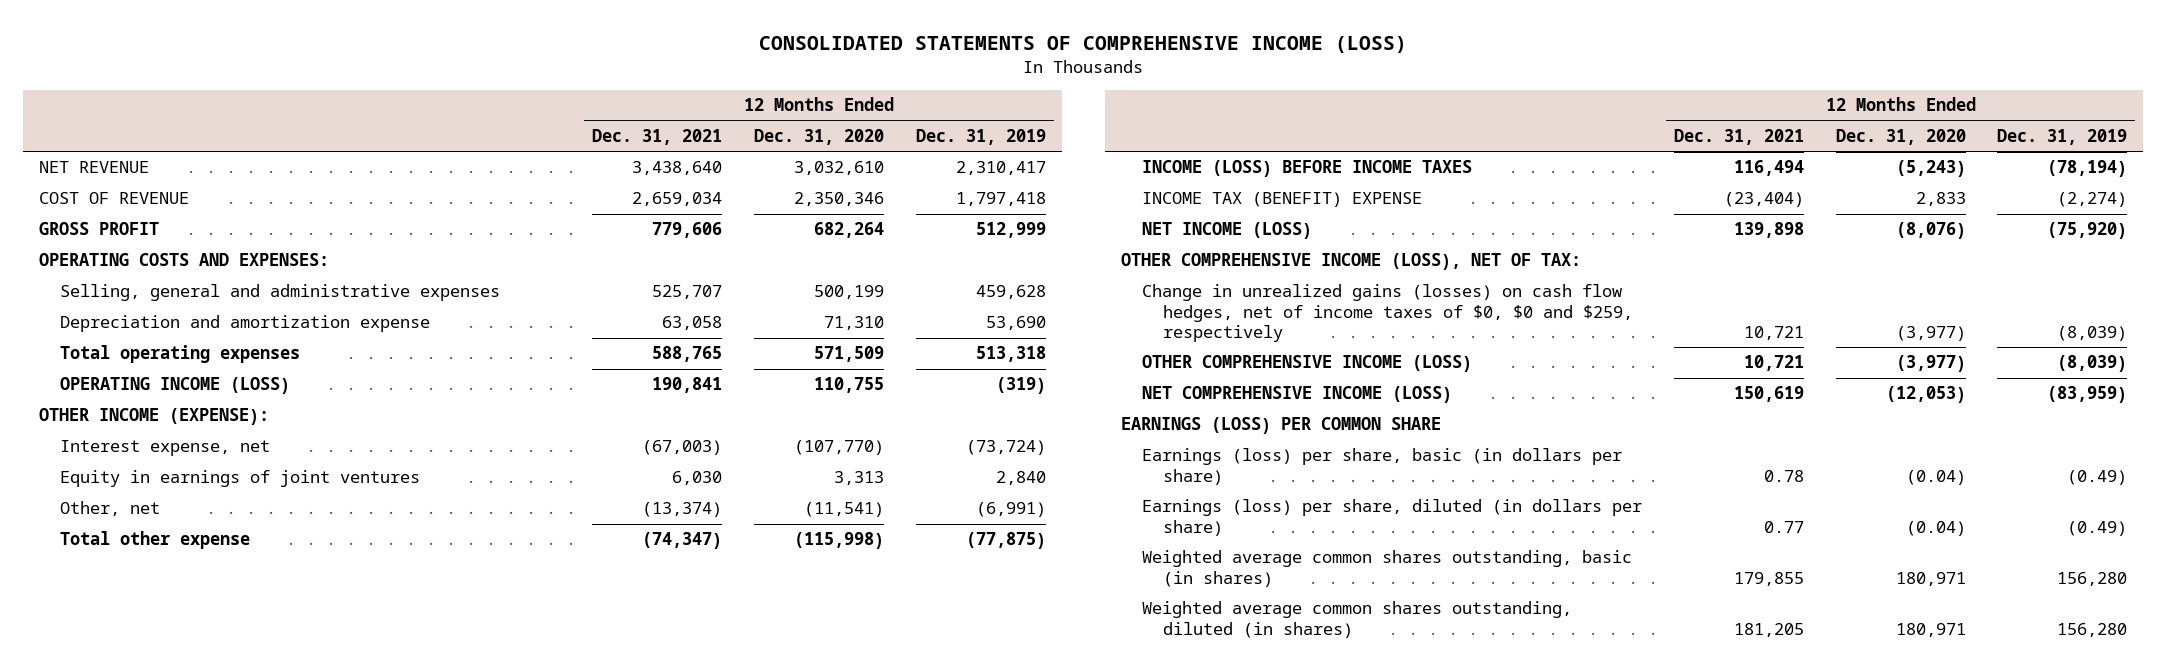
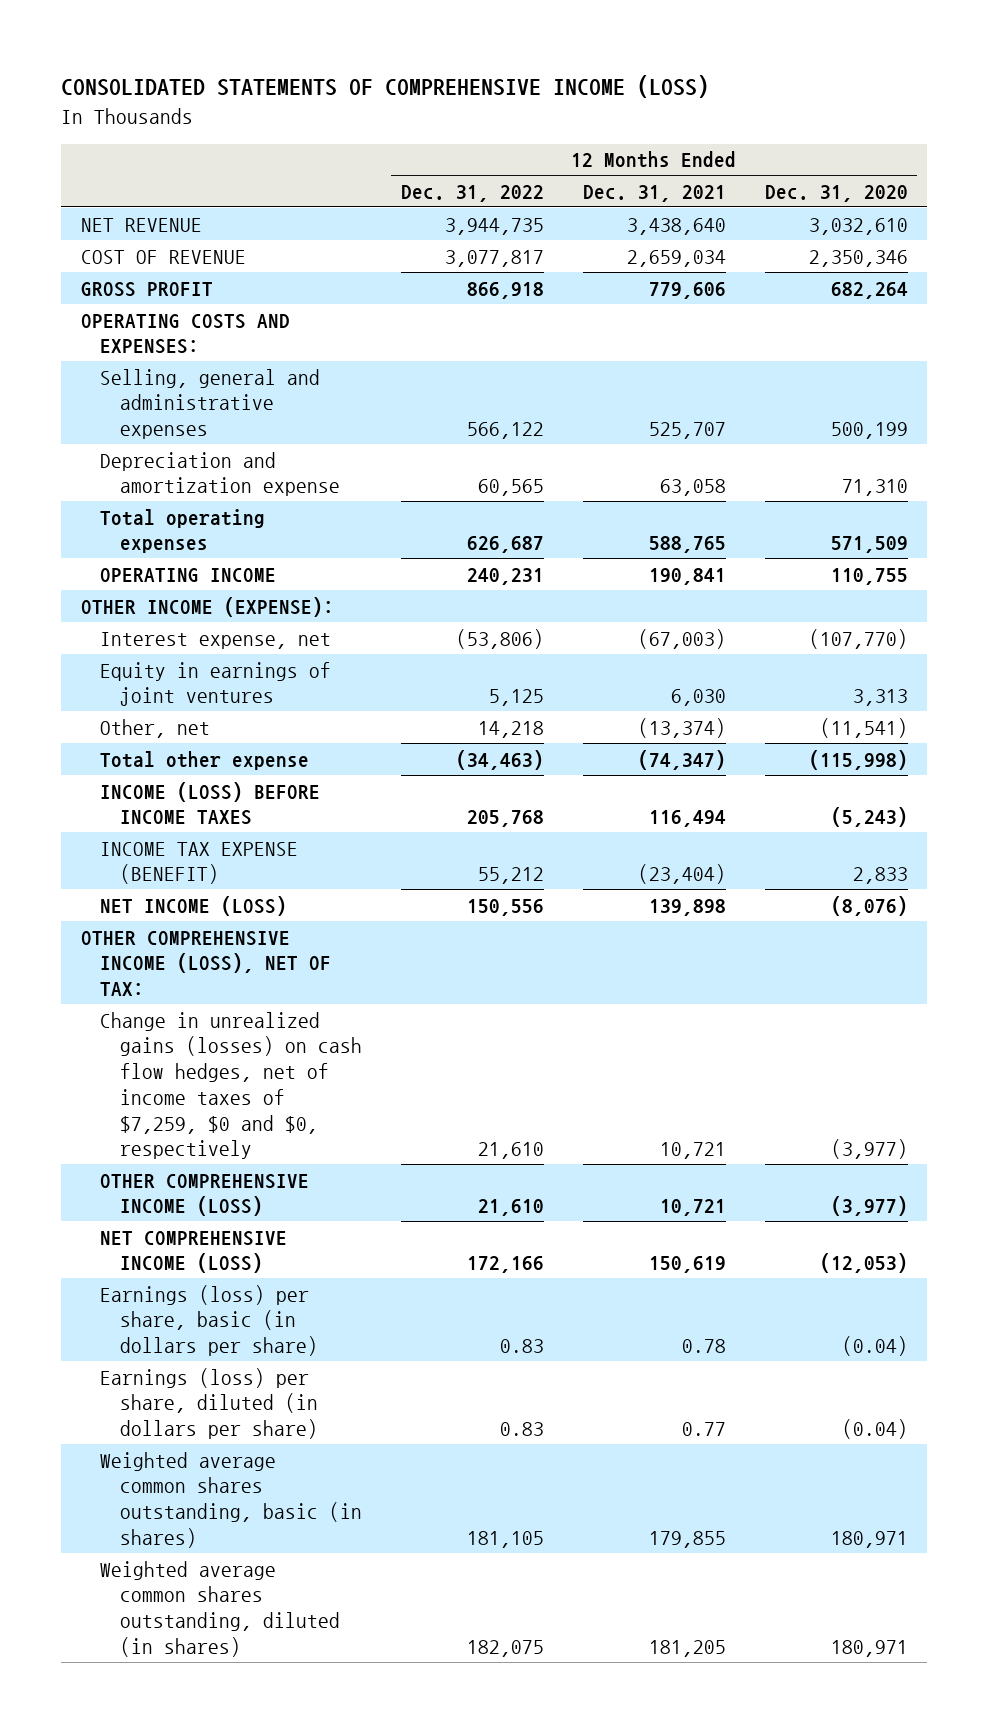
- | 12 Months Ended Dec. 31, 2021 | 12 Months Ended Dec. 31, 2020 | 12 Months Ended Dec. 31, 2019
+ | 12 Months Ended Dec. 31, 2022 | 12 Months Ended Dec. 31, 2021 | 12 Months Ended Dec. 31, 2020
- OPERATING INCOME (LOSS) | 190,841 | 110,755 | (319)
+ OPERATING INCOME | 240,231 | 190,841 | 110,755
- INCOME TAX (BENEFIT) EXPENSE | (23,404) | 2,833 | (2,274)
+ INCOME TAX EXPENSE (BENEFIT) | 55,212 | (23,404) | 2,833
- Change in unrealized gains (losses) on cash flow hedges, net of income taxes of $0, $0 and $259, respectively | 10,721 | (3,977) | (8,039)
+ Change in unrealized gains (losses) on cash flow hedges, net of income taxes of $7,259, $0 and $0, respectively | 21,610 | 10,721 | (3,977)
- EARNINGS (LOSS) PER COMMON SHARE

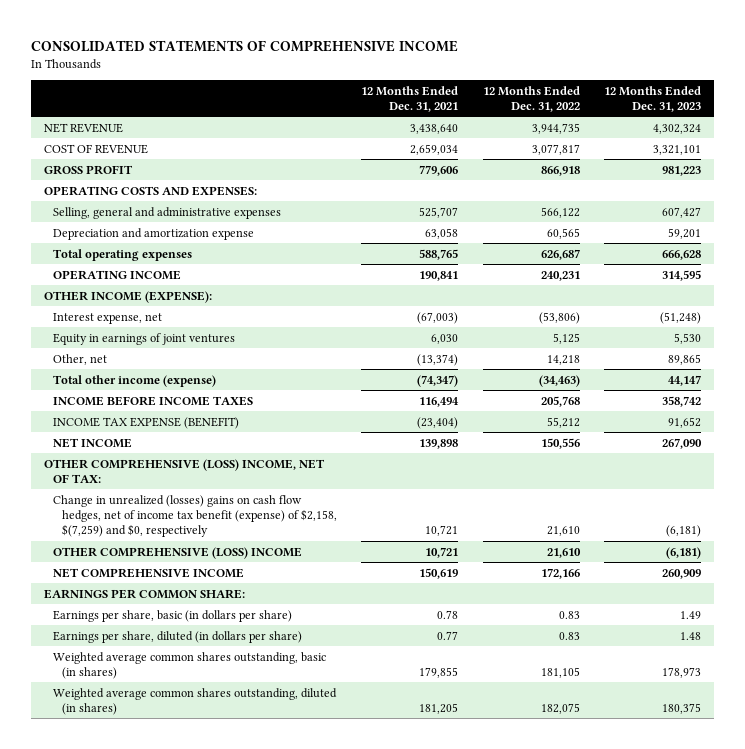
- CONSOLIDATED STATEMENTS OF COMPREHENSIVE INCOME (LOSS)
+ CONSOLIDATED STATEMENTS OF COMPREHENSIVE INCOME
- | 12 Months Ended Dec. 31, 2022 | 12 Months Ended Dec. 31, 2021 | 12 Months Ended Dec. 31, 2020
+ | 12 Months Ended Dec. 31, 2021 | 12 Months Ended Dec. 31, 2022 | 12 Months Ended Dec. 31, 2023
- Total other expense | (34,463) | (74,347) | (115,998)
- INCOME (LOSS) BEFORE INCOME TAXES | 205,768 | 116,494 | (5,243)
+ Total other income (expense) | (74,347) | (34,463) | 44,147
+ INCOME BEFORE INCOME TAXES | 116,494 | 205,768 | 358,742
- NET INCOME (LOSS) | 150,556 | 139,898 | (8,076)
- OTHER COMPREHENSIVE INCOME (LOSS), NET OF TAX:
- Change in unrealized gains (losses) on cash flow hedges, net of income taxes of $7,259, $0 and $0, respectively | 21,610 | 10,721 | (3,977)
- OTHER COMPREHENSIVE INCOME (LOSS) | 21,610 | 10,721 | (3,977)
- NET COMPREHENSIVE INCOME (LOSS) | 172,166 | 150,619 | (12,053)
- Earnings (loss) per share, basic (in dollars per share) | 0.83 | 0.78 | (0.04)
- Earnings (loss) per share, diluted (in dollars per share) | 0.83 | 0.77 | (0.04)
+ NET INCOME | 139,898 | 150,556 | 267,090
+ OTHER COMPREHENSIVE (LOSS) INCOME, NET OF TAX:
+ Change in unrealized (losses) gains on cash flow hedges, net of income tax benefit (expense) of $2,158, $(7,259) and $0, respectively | 10,721 | 21,610 | (6,181)
+ OTHER COMPREHENSIVE (LOSS) INCOME | 10,721 | 21,610 | (6,181)
+ NET COMPREHENSIVE INCOME | 150,619 | 172,166 | 260,909
+ EARNINGS PER COMMON SHARE:
+ Earnings per share, basic (in dollars per share) | 0.78 | 0.83 | 1.49
+ Earnings per share, diluted (in dollars per share) | 0.77 | 0.83 | 1.48

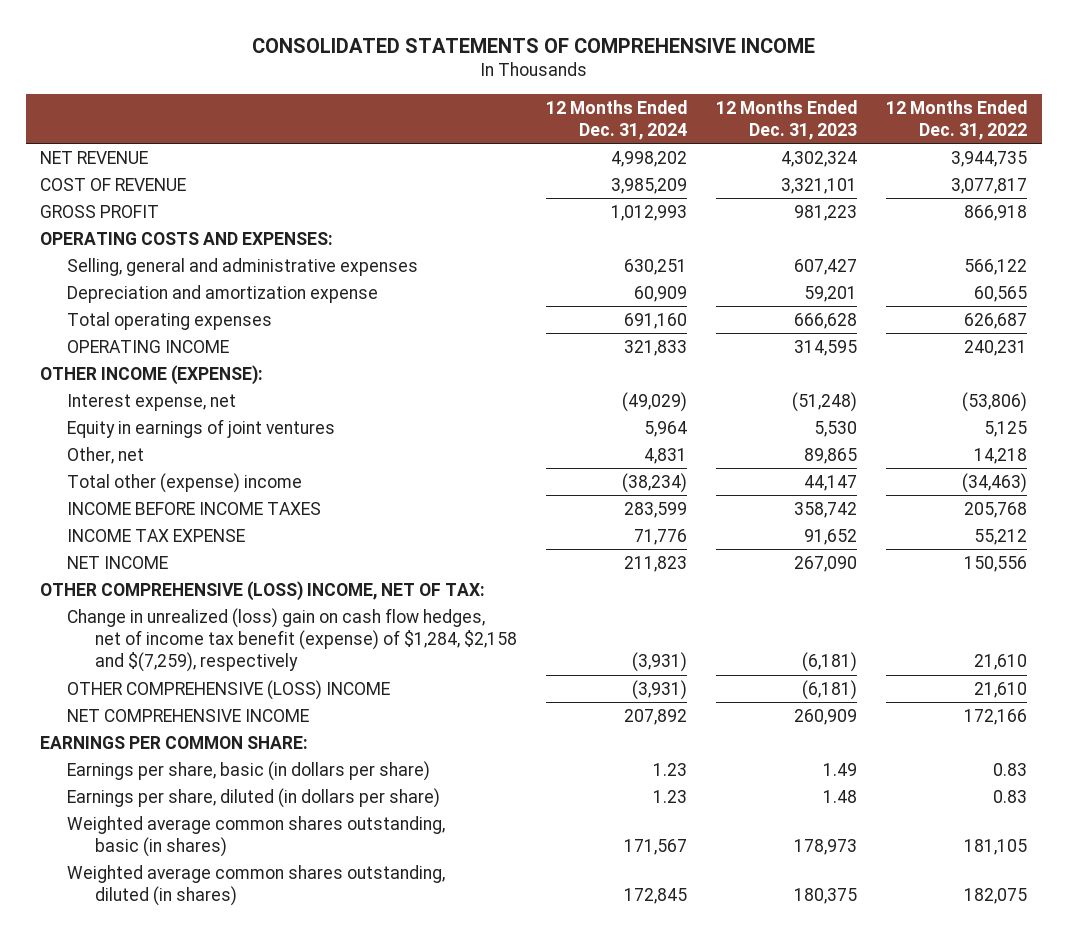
- | 12 Months Ended Dec. 31, 2021 | 12 Months Ended Dec. 31, 2022 | 12 Months Ended Dec. 31, 2023
+ | 12 Months Ended Dec. 31, 2024 | 12 Months Ended Dec. 31, 2023 | 12 Months Ended Dec. 31, 2022
- Total other income (expense) | (74,347) | (34,463) | 44,147
+ Total other (expense) income | (38,234) | 44,147 | (34,463)
- INCOME TAX EXPENSE (BENEFIT) | (23,404) | 55,212 | 91,652
+ INCOME TAX EXPENSE | 71,776 | 91,652 | 55,212
- Change in unrealized (losses) gains on cash flow hedges, net of income tax benefit (expense) of $2,158, $(7,259) and $0, respectively | 10,721 | 21,610 | (6,181)
+ Change in unrealized (loss) gain on cash flow hedges, net of income tax benefit (expense) of $1,284, $2,158 and $(7,259), respectively | (3,931) | (6,181) | 21,610

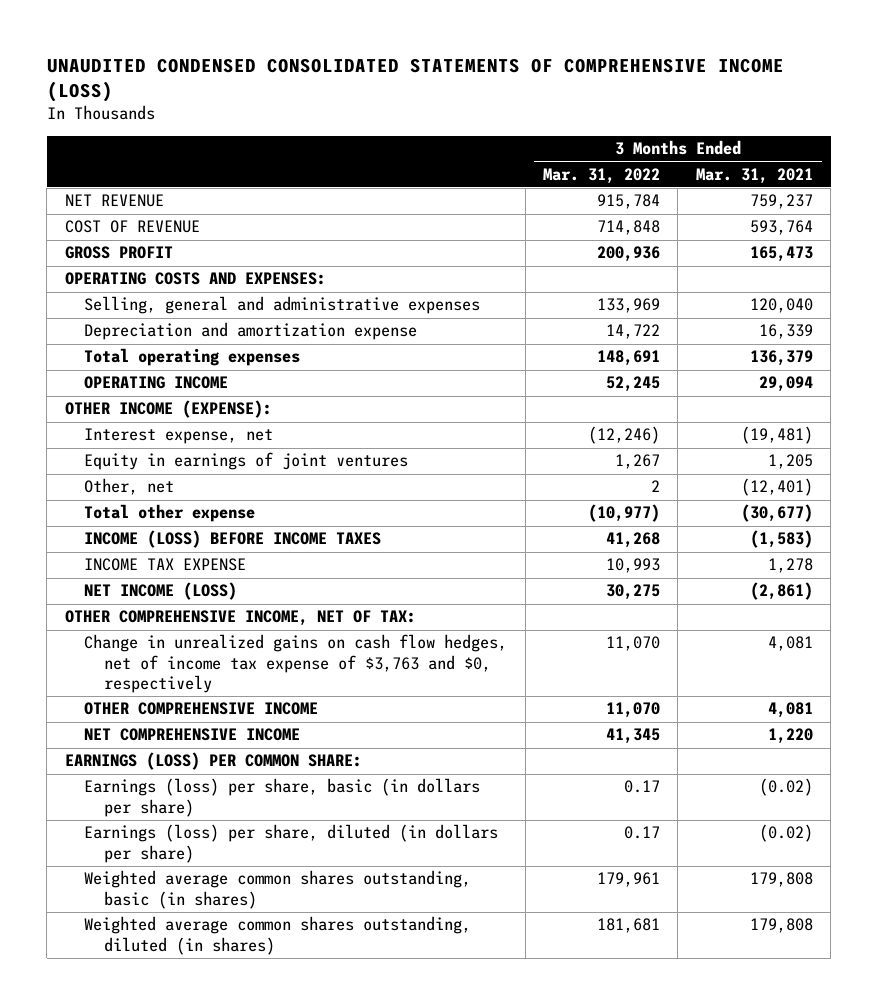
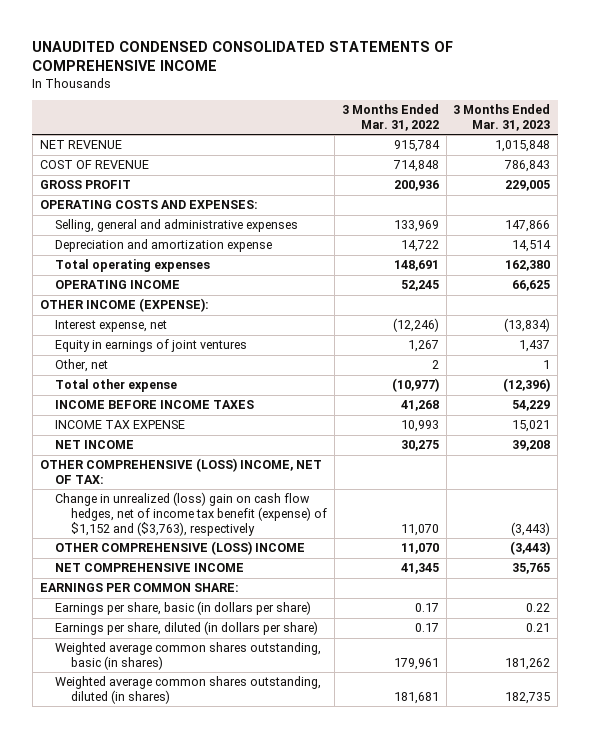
- UNAUDITED CONDENSED CONSOLIDATED STATEMENTS OF COMPREHENSIVE INCOME (LOSS)
+ UNAUDITED CONDENSED CONSOLIDATED STATEMENTS OF COMPREHENSIVE INCOME
- | 3 Months Ended Mar. 31, 2022 | 3 Months Ended Mar. 31, 2021
+ | 3 Months Ended Mar. 31, 2022 | 3 Months Ended Mar. 31, 2023
- INCOME (LOSS) BEFORE INCOME TAXES | 41,268 | (1,583)
+ INCOME BEFORE INCOME TAXES | 41,268 | 54,229
- NET INCOME (LOSS) | 30,275 | (2,861)
- OTHER COMPREHENSIVE INCOME, NET OF TAX:
- Change in unrealized gains on cash flow hedges, net of income tax expense of $3,763 and $0, respectively | 11,070 | 4,081
- OTHER COMPREHENSIVE INCOME | 11,070 | 4,081
+ NET INCOME | 30,275 | 39,208
+ OTHER COMPREHENSIVE (LOSS) INCOME, NET OF TAX:
+ Change in unrealized (loss) gain on cash flow hedges, net of income tax benefit (expense) of $1,152 and ($3,763), respectively | 11,070 | (3,443)
+ OTHER COMPREHENSIVE (LOSS) INCOME | 11,070 | (3,443)
- EARNINGS (LOSS) PER COMMON SHARE:
- Earnings (loss) per share, basic (in dollars per share) | 0.17 | (0.02)
- Earnings (loss) per share, diluted (in dollars per share) | 0.17 | (0.02)
+ EARNINGS PER COMMON SHARE:
+ Earnings per share, basic (in dollars per share) | 0.17 | 0.22
+ Earnings per share, diluted (in dollars per share) | 0.17 | 0.21

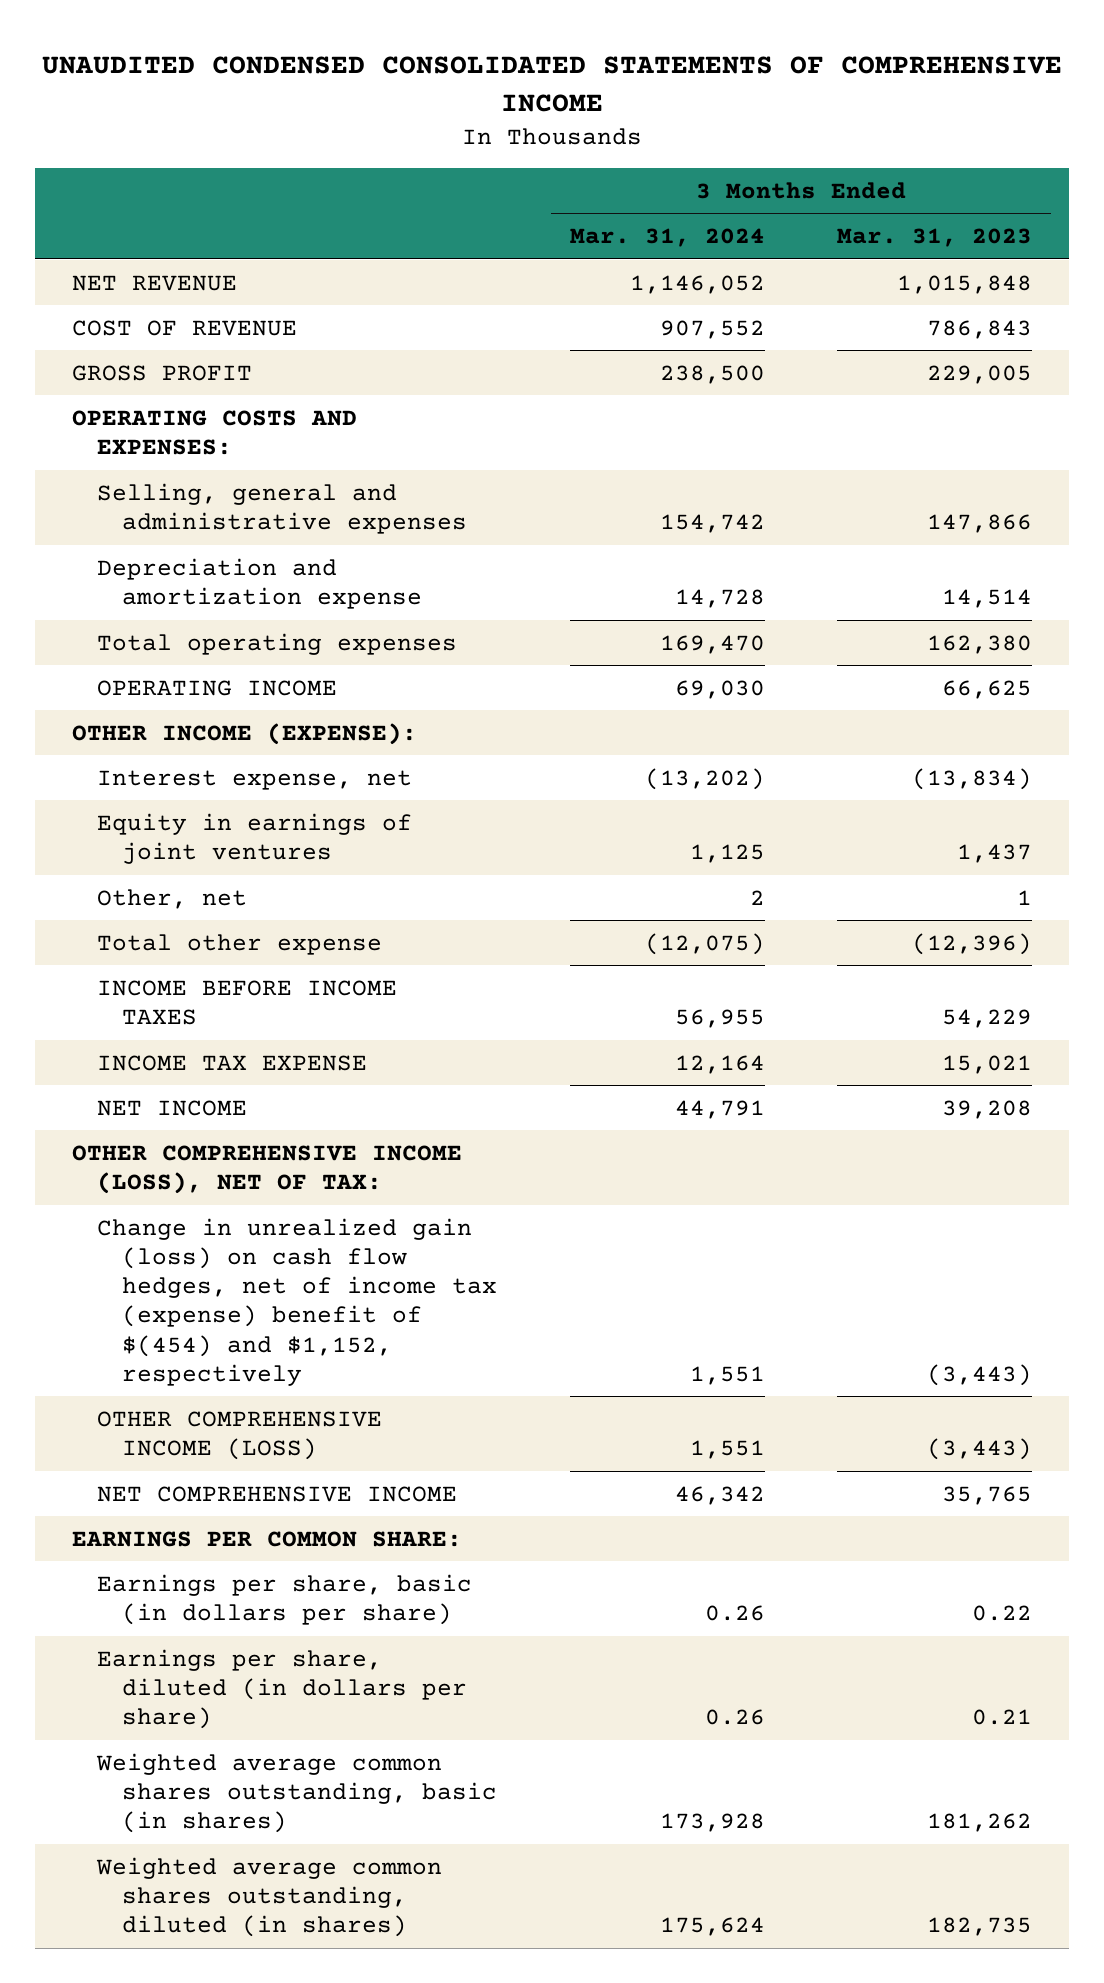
- | 3 Months Ended Mar. 31, 2022 | 3 Months Ended Mar. 31, 2023
+ | 3 Months Ended Mar. 31, 2024 | 3 Months Ended Mar. 31, 2023
- OTHER COMPREHENSIVE (LOSS) INCOME, NET OF TAX:
- Change in unrealized (loss) gain on cash flow hedges, net of income tax benefit (expense) of $1,152 and ($3,763), respectively | 11,070 | (3,443)
- OTHER COMPREHENSIVE (LOSS) INCOME | 11,070 | (3,443)
+ OTHER COMPREHENSIVE INCOME (LOSS), NET OF TAX:
+ Change in unrealized gain (loss) on cash flow hedges, net of income tax (expense) benefit of $(454) and $1,152, respectively | 1,551 | (3,443)
+ OTHER COMPREHENSIVE INCOME (LOSS) | 1,551 | (3,443)

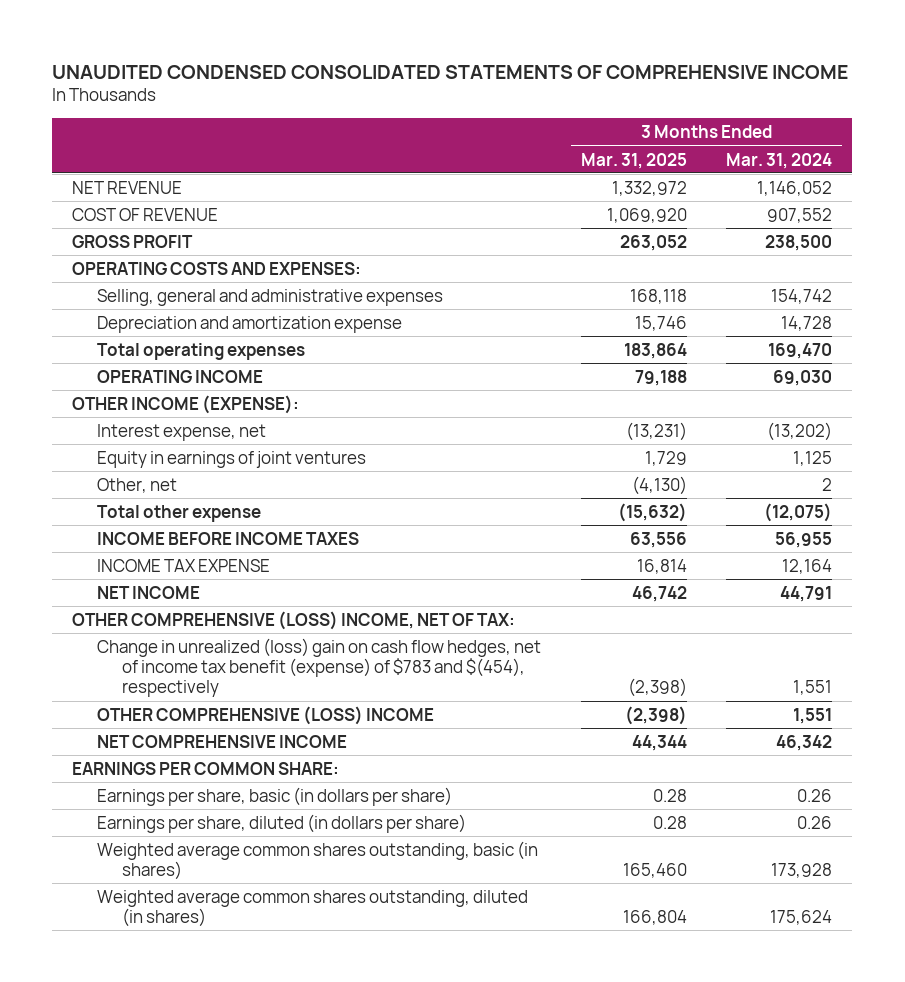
- | 3 Months Ended Mar. 31, 2024 | 3 Months Ended Mar. 31, 2023
+ | 3 Months Ended Mar. 31, 2025 | 3 Months Ended Mar. 31, 2024
- OTHER COMPREHENSIVE INCOME (LOSS), NET OF TAX:
- Change in unrealized gain (loss) on cash flow hedges, net of income tax (expense) benefit of $(454) and $1,152, respectively | 1,551 | (3,443)
- OTHER COMPREHENSIVE INCOME (LOSS) | 1,551 | (3,443)
+ OTHER COMPREHENSIVE (LOSS) INCOME, NET OF TAX:
+ Change in unrealized (loss) gain on cash flow hedges, net of income tax benefit (expense) of $783 and $(454), respectively | (2,398) | 1,551
+ OTHER COMPREHENSIVE (LOSS) INCOME | (2,398) | 1,551

